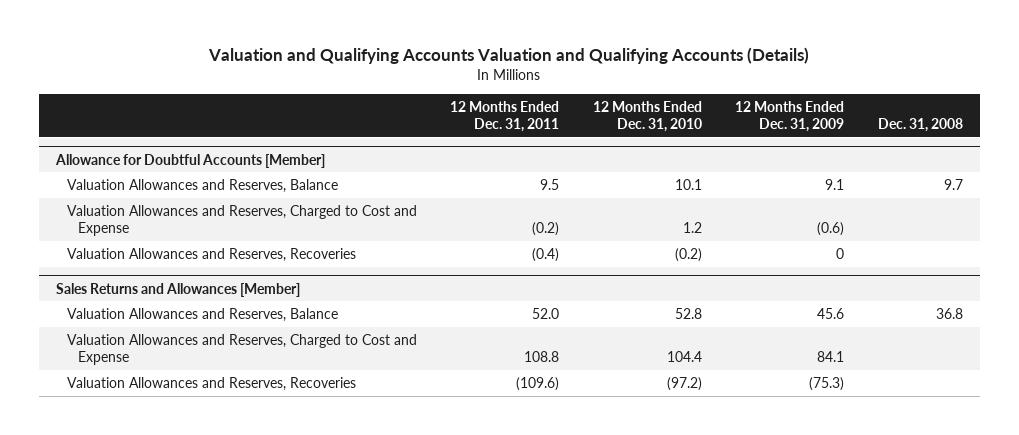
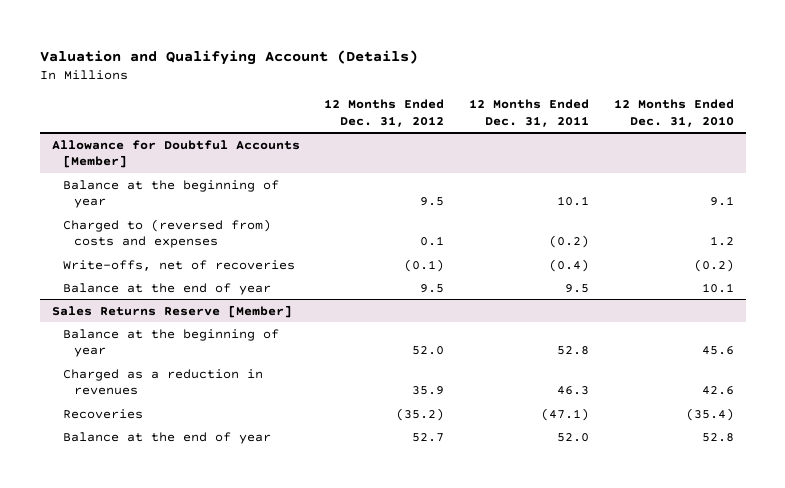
- Valuation and Qualifying Accounts Valuation and Qualifying Accounts (Details)
+ Valuation and Qualifying Account (Details)
- | 12 Months Ended Dec. 31, 2011 | 12 Months Ended Dec. 31, 2010 | 12 Months Ended Dec. 31, 2009 | Dec. 31, 2008
+ | 12 Months Ended Dec. 31, 2012 | 12 Months Ended Dec. 31, 2011 | 12 Months Ended Dec. 31, 2010
@ Allowance for Doubtful Accounts [Member]
- Valuation Allowances and Reserves, Balance | 9.5 | 10.1 | 9.1 | 9.7
- Valuation Allowances and Reserves, Charged to Cost and Expense | (0.2) | 1.2 | (0.6) |
- Valuation Allowances and Reserves, Recoveries | (0.4) | (0.2) | 0 |
- Sales Returns and Allowances [Member]
- Valuation Allowances and Reserves, Balance | 52.0 | 52.8 | 45.6 | 36.8
- Valuation Allowances and Reserves, Charged to Cost and Expense | 108.8 | 104.4 | 84.1 |
- Valuation Allowances and Reserves, Recoveries | (109.6) | (97.2) | (75.3) |
@ Allowance for Doubtful Accounts [Member]
+ Balance at the beginning of year | 9.5 | 10.1 | 9.1
+ Charged to (reversed from) costs and expenses | 0.1 | (0.2) | 1.2
+ Write-offs, net of recoveries | (0.1) | (0.4) | (0.2)
+ Balance at the end of year | 9.5 | 9.5 | 10.1
+ Sales Returns Reserve [Member]
+ Balance at the beginning of year | 52.0 | 52.8 | 45.6
+ Charged as a reduction in revenues | 35.9 | 46.3 | 42.6
+ Recoveries | (35.2) | (47.1) | (35.4)
+ Balance at the end of year | 52.7 | 52.0 | 52.8

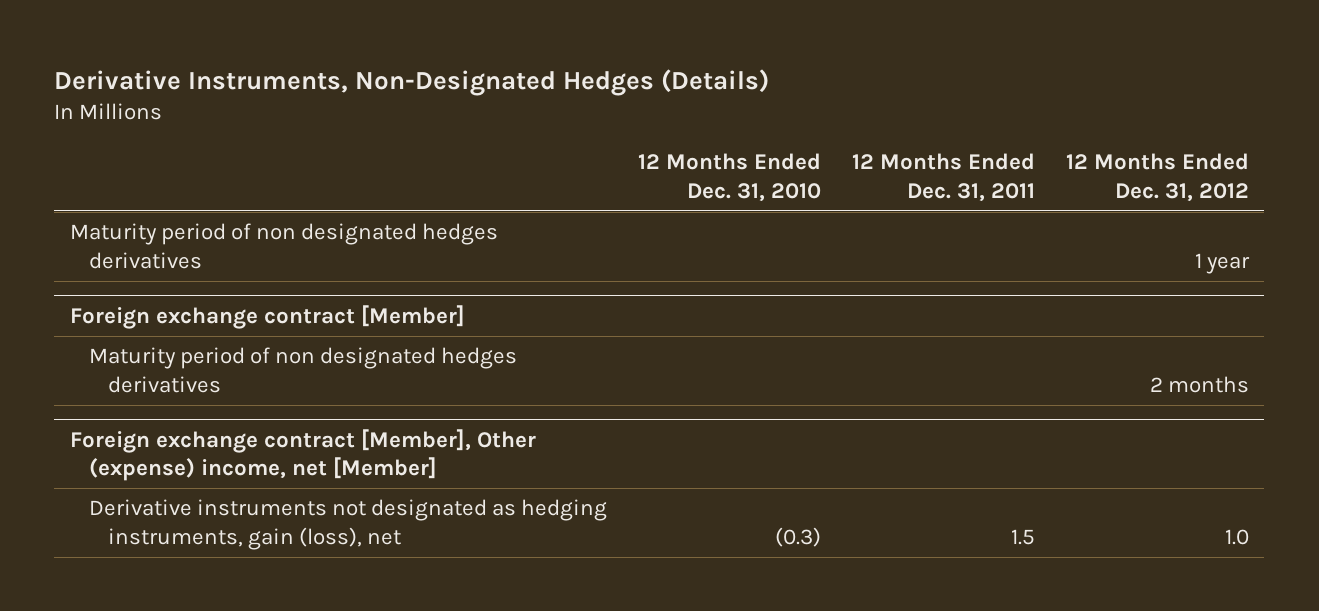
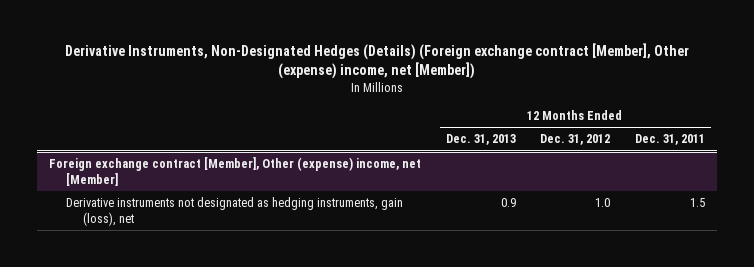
- Derivative Instruments, Non-Designated Hedges (Details)
+ Derivative Instruments, Non-Designated Hedges (Details) (Foreign exchange contract [Member], Other (expense) income, net [Member])
- | 12 Months Ended Dec. 31, 2010 | 12 Months Ended Dec. 31, 2011 | 12 Months Ended Dec. 31, 2012
+ | 12 Months Ended Dec. 31, 2013 | 12 Months Ended Dec. 31, 2012 | 12 Months Ended Dec. 31, 2011
- Maturity period of non designated hedges derivatives | | | 1 year
- Foreign exchange contract [Member]
- Maturity period of non designated hedges derivatives | | | 2 months

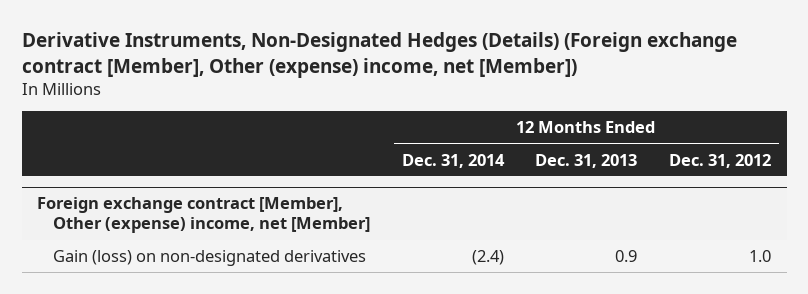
- | 12 Months Ended Dec. 31, 2013 | 12 Months Ended Dec. 31, 2012 | 12 Months Ended Dec. 31, 2011
+ | 12 Months Ended Dec. 31, 2014 | 12 Months Ended Dec. 31, 2013 | 12 Months Ended Dec. 31, 2012
@ Foreign exchange contract [Member], Other (expense) income, net [Member]
- Derivative instruments not designated as hedging instruments, gain (loss), net | 0.9 | 1.0 | 1.5
+ Gain (loss) on non-designated derivatives | (2.4) | 0.9 | 1.0

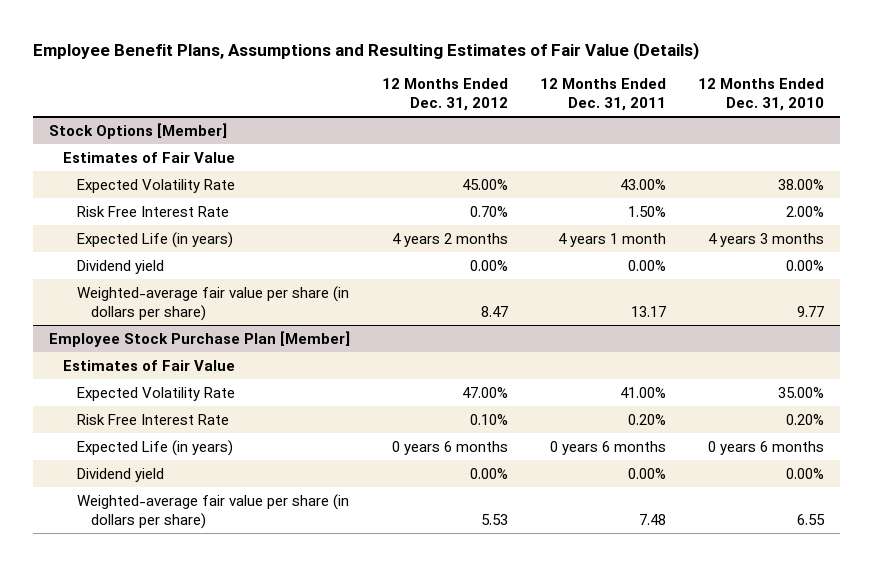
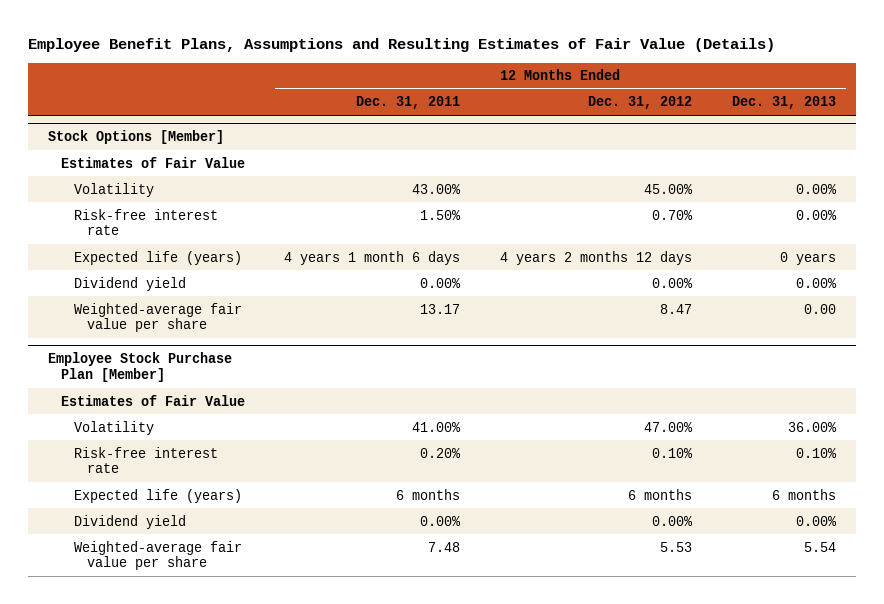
- | 12 Months Ended Dec. 31, 2012 | 12 Months Ended Dec. 31, 2011 | 12 Months Ended Dec. 31, 2010
+ | 12 Months Ended Dec. 31, 2011 | 12 Months Ended Dec. 31, 2012 | 12 Months Ended Dec. 31, 2013
@ Stock Options [Member]
- Expected Volatility Rate | 45.00% | 43.00% | 38.00%
- Risk Free Interest Rate | 0.70% | 1.50% | 2.00%
- Expected Life (in years) | 4 years 2 months | 4 years 1 month | 4 years 3 months
+ Volatility | 43.00% | 45.00% | 0.00%
+ Risk-free interest rate | 1.50% | 0.70% | 0.00%
+ Expected life (years) | 4 years 1 month 6 days | 4 years 2 months 12 days | 0 years
- Weighted-average fair value per share (in dollars per share) | 8.47 | 13.17 | 9.77
+ Weighted-average fair value per share | 13.17 | 8.47 | 0.00
@ Employee Stock Purchase Plan [Member]
- Expected Volatility Rate | 47.00% | 41.00% | 35.00%
- Risk Free Interest Rate | 0.10% | 0.20% | 0.20%
- Expected Life (in years) | 0 years 6 months | 0 years 6 months | 0 years 6 months
+ Volatility | 41.00% | 47.00% | 36.00%
+ Risk-free interest rate | 0.20% | 0.10% | 0.10%
+ Expected life (years) | 6 months | 6 months | 6 months
- Weighted-average fair value per share (in dollars per share) | 5.53 | 7.48 | 6.55
+ Weighted-average fair value per share | 7.48 | 5.53 | 5.54

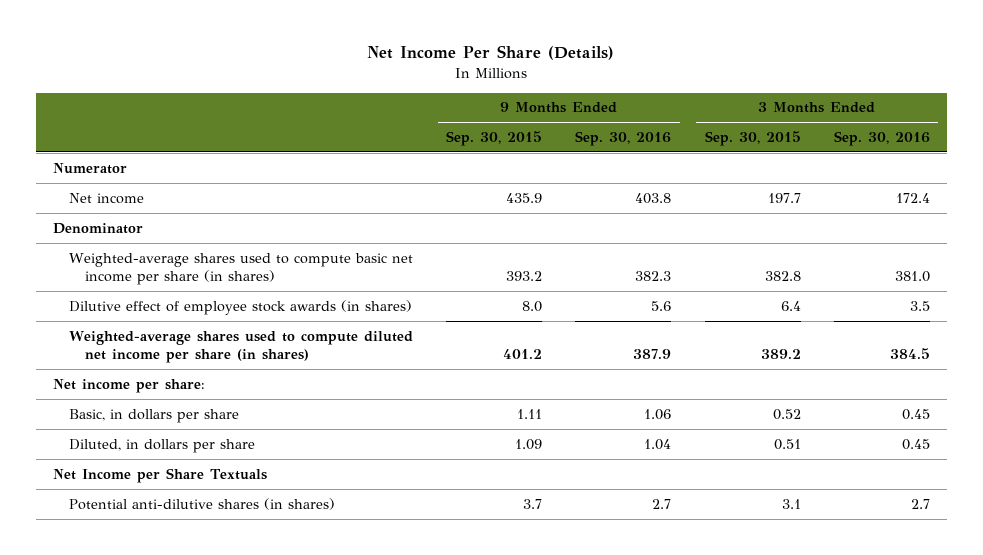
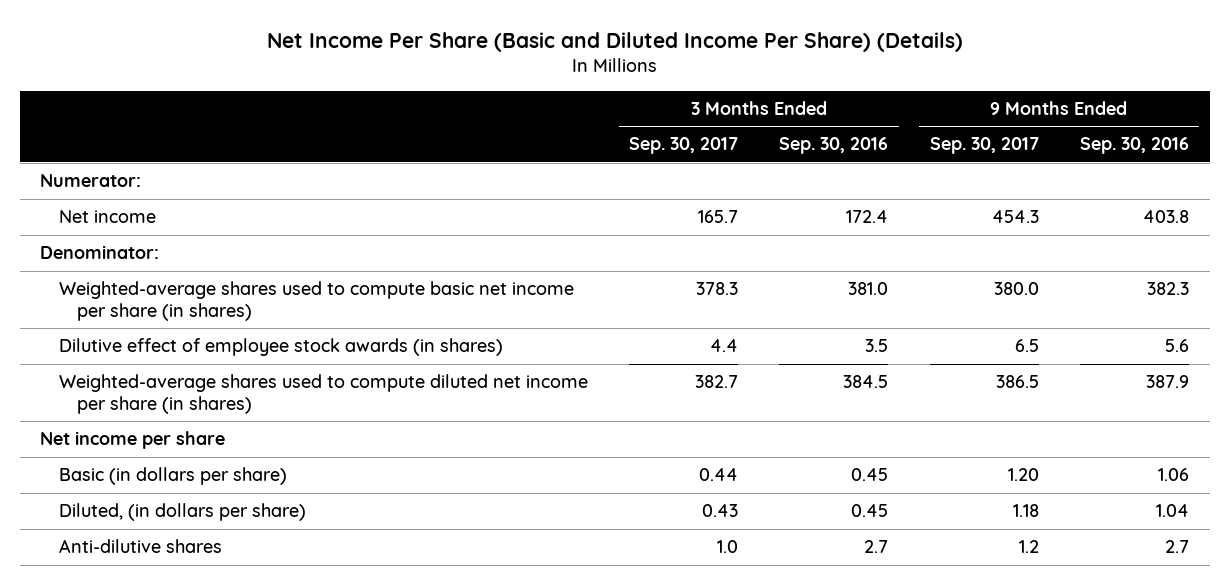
- Net Income Per Share (Details)
+ Net Income Per Share (Basic and Diluted Income Per Share) (Details)
- | 9 Months Ended Sep. 30, 2015 | 9 Months Ended Sep. 30, 2016 | 3 Months Ended Sep. 30, 2015 | 3 Months Ended Sep. 30, 2016
+ | 3 Months Ended Sep. 30, 2017 | 3 Months Ended Sep. 30, 2016 | 9 Months Ended Sep. 30, 2017 | 9 Months Ended Sep. 30, 2016
- Numerator
+ Numerator:
- Denominator
+ Denominator:
- Net income per share:
- Basic, in dollars per share | 1.11 | 1.06 | 0.52 | 0.45
- Diluted, in dollars per share | 1.09 | 1.04 | 0.51 | 0.45
- Net Income per Share Textuals
- Potential anti-dilutive shares (in shares) | 3.7 | 2.7 | 3.1 | 2.7
+ Net income per share
+ Basic (in dollars per share) | 0.44 | 0.45 | 1.20 | 1.06
+ Diluted, (in dollars per share) | 0.43 | 0.45 | 1.18 | 1.04
+ Anti-dilutive shares | 1.0 | 2.7 | 1.2 | 2.7

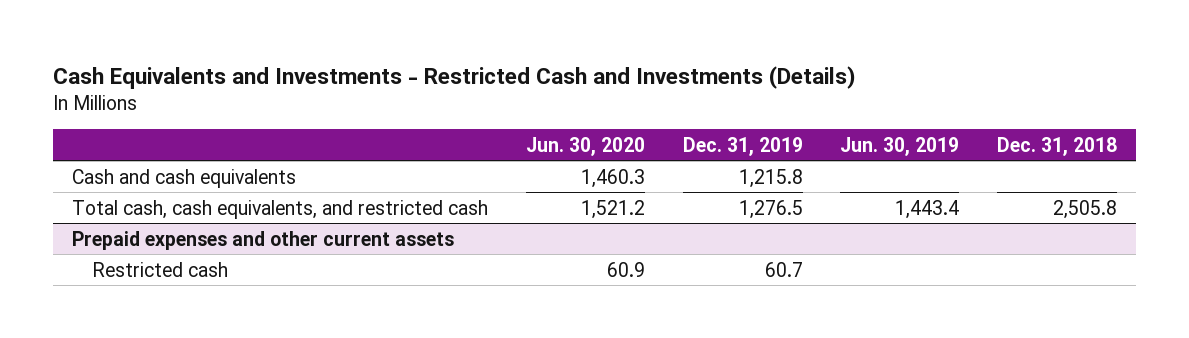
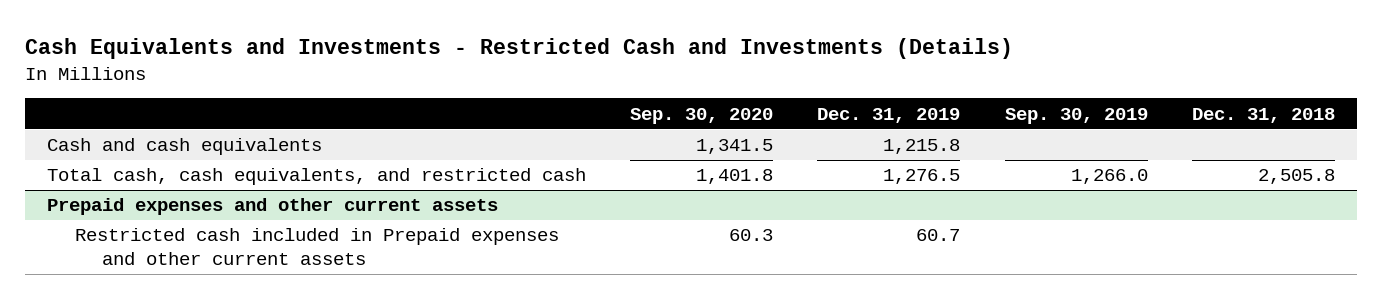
- | Jun. 30, 2020 | Dec. 31, 2019 | Jun. 30, 2019 | Dec. 31, 2018
+ | Sep. 30, 2020 | Dec. 31, 2019 | Sep. 30, 2019 | Dec. 31, 2018
@ Prepaid expenses and other current assets
- Restricted cash | 60.9 | 60.7 | |
+ Restricted cash included in Prepaid expenses and other current assets | 60.3 | 60.7 | |

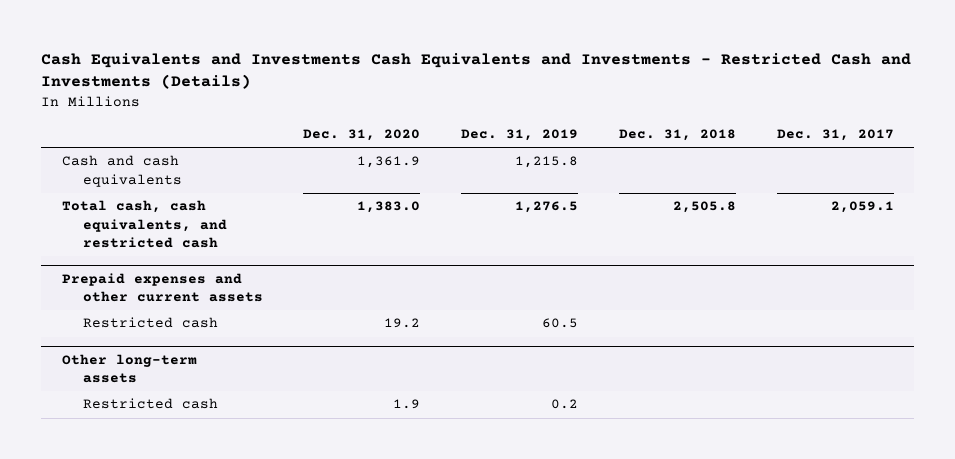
- Cash Equivalents and Investments - Restricted Cash and Investments (Details)
+ Cash Equivalents and Investments Cash Equivalents and Investments - Restricted Cash and Investments (Details)
- | Sep. 30, 2020 | Dec. 31, 2019 | Sep. 30, 2019 | Dec. 31, 2018
+ | Dec. 31, 2020 | Dec. 31, 2019 | Dec. 31, 2018 | Dec. 31, 2017
@ Prepaid expenses and other current assets
- Restricted cash included in Prepaid expenses and other current assets | 60.3 | 60.7 | |
+ Restricted cash | 19.2 | 60.5 | |
+ Other long-term assets
+ Restricted cash | 1.9 | 0.2 | |

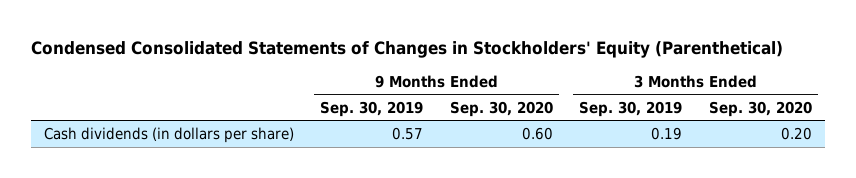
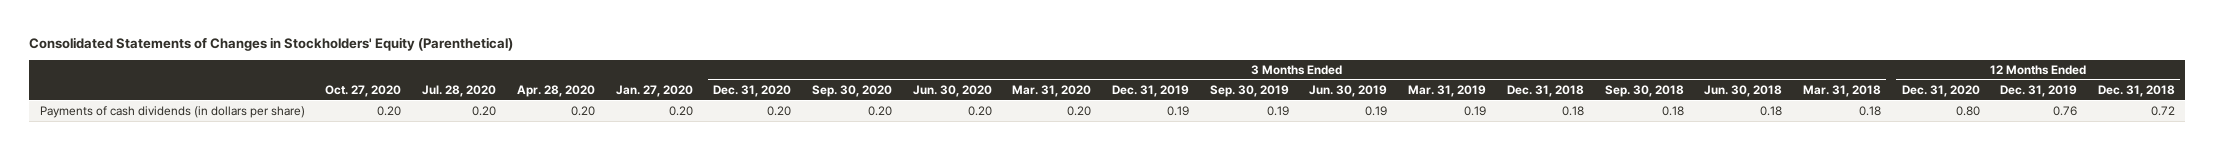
- Condensed Consolidated Statements of Changes in Stockholders' Equity (Parenthetical)
+ Consolidated Statements of Changes in Stockholders' Equity (Parenthetical)
- | 9 Months Ended Sep. 30, 2019 | 9 Months Ended Sep. 30, 2020 | 3 Months Ended Sep. 30, 2019 | 3 Months Ended Sep. 30, 2020
+ | Oct. 27, 2020 | Jul. 28, 2020 | Apr. 28, 2020 | Jan. 27, 2020 | 3 Months Ended Dec. 31, 2020 | 3 Months Ended Sep. 30, 2020 | 3 Months Ended Jun. 30, 2020 | 3 Months Ended Mar. 31, 2020 | 3 Months Ended Dec. 31, 2019 | 3 Months Ended Sep. 30, 2019 | 3 Months Ended Jun. 30, 2019 | 3 Months Ended Mar. 31, 2019 | 3 Months Ended Dec. 31, 2018 | 3 Months Ended Sep. 30, 2018 | 3 Months Ended Jun. 30, 2018 | 3 Months Ended Mar. 31, 2018 | 12 Months Ended Dec. 31, 2020 | 12 Months Ended Dec. 31, 2019 | 12 Months Ended Dec. 31, 2018
- Cash dividends (in dollars per share) | 0.57 | 0.60 | 0.19 | 0.20
+ Payments of cash dividends (in dollars per share) | 0.20 | 0.20 | 0.20 | 0.20 | 0.20 | 0.20 | 0.20 | 0.20 | 0.19 | 0.19 | 0.19 | 0.19 | 0.18 | 0.18 | 0.18 | 0.18 | 0.80 | 0.76 | 0.72

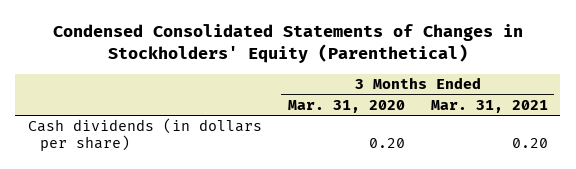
- Consolidated Statements of Changes in Stockholders' Equity (Parenthetical)
+ Condensed Consolidated Statements of Changes in Stockholders' Equity (Parenthetical)
- | Oct. 27, 2020 | Jul. 28, 2020 | Apr. 28, 2020 | Jan. 27, 2020 | 3 Months Ended Dec. 31, 2020 | 3 Months Ended Sep. 30, 2020 | 3 Months Ended Jun. 30, 2020 | 3 Months Ended Mar. 31, 2020 | 3 Months Ended Dec. 31, 2019 | 3 Months Ended Sep. 30, 2019 | 3 Months Ended Jun. 30, 2019 | 3 Months Ended Mar. 31, 2019 | 3 Months Ended Dec. 31, 2018 | 3 Months Ended Sep. 30, 2018 | 3 Months Ended Jun. 30, 2018 | 3 Months Ended Mar. 31, 2018 | 12 Months Ended Dec. 31, 2020 | 12 Months Ended Dec. 31, 2019 | 12 Months Ended Dec. 31, 2018
+ | 3 Months Ended Mar. 31, 2020 | 3 Months Ended Mar. 31, 2021
- Payments of cash dividends (in dollars per share) | 0.20 | 0.20 | 0.20 | 0.20 | 0.20 | 0.20 | 0.20 | 0.20 | 0.19 | 0.19 | 0.19 | 0.19 | 0.18 | 0.18 | 0.18 | 0.18 | 0.80 | 0.76 | 0.72
+ Cash dividends (in dollars per share) | 0.20 | 0.20

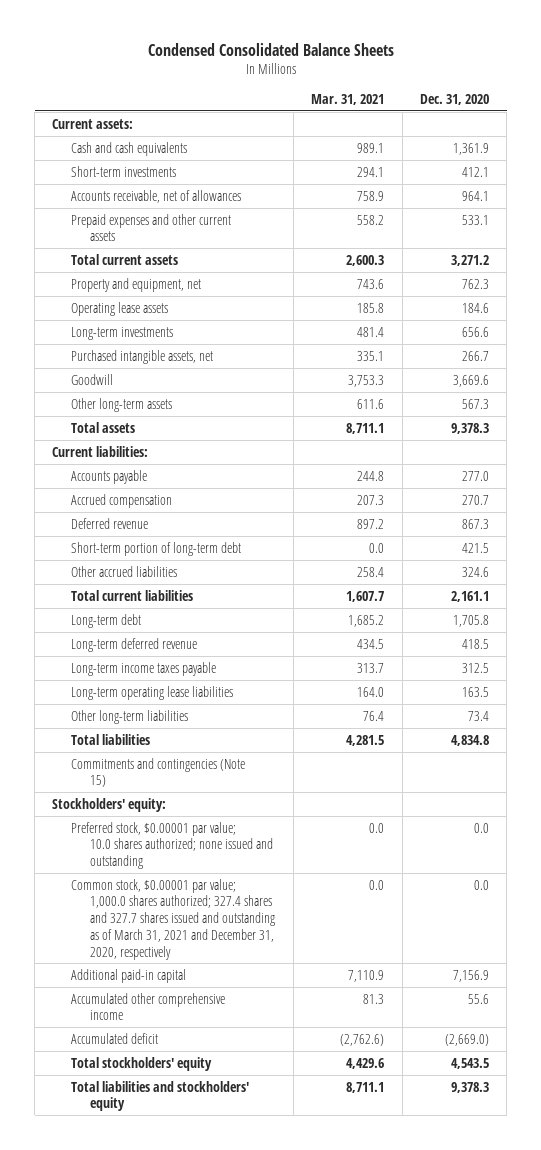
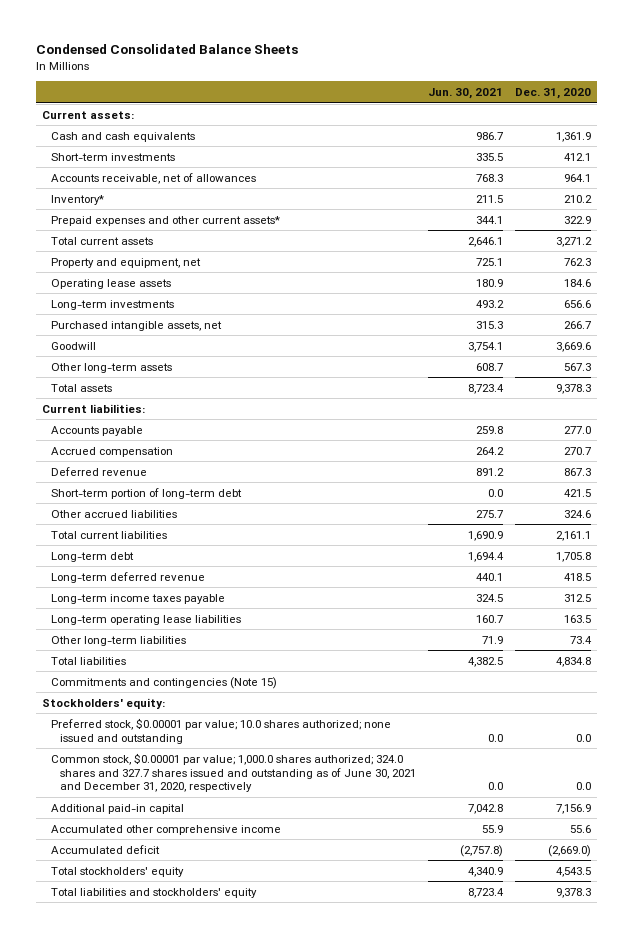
- | Mar. 31, 2021 | Dec. 31, 2020
+ | Jun. 30, 2021 | Dec. 31, 2020
- Prepaid expenses and other current assets | 558.2 | 533.1
+ Inventory* | 211.5 | 210.2
+ Prepaid expenses and other current assets* | 344.1 | 322.9
- Common stock, $0.00001 par value; 1,000.0 shares authorized; 327.4 shares and 327.7 shares issued and outstanding as of March 31, 2021 and December 31, 2020, respectively | 0.0 | 0.0
+ Common stock, $0.00001 par value; 1,000.0 shares authorized; 324.0 shares and 327.7 shares issued and outstanding as of June 30, 2021 and December 31, 2020, respectively | 0.0 | 0.0

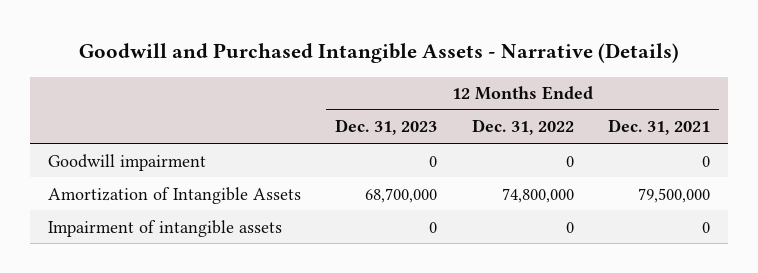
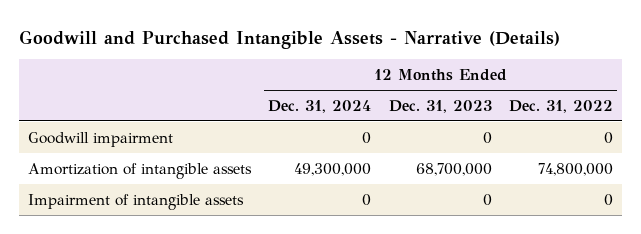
- | 12 Months Ended Dec. 31, 2023 | 12 Months Ended Dec. 31, 2022 | 12 Months Ended Dec. 31, 2021
+ | 12 Months Ended Dec. 31, 2024 | 12 Months Ended Dec. 31, 2023 | 12 Months Ended Dec. 31, 2022
- Amortization of Intangible Assets | 68,700,000 | 74,800,000 | 79,500,000
+ Amortization of intangible assets | 49,300,000 | 68,700,000 | 74,800,000

